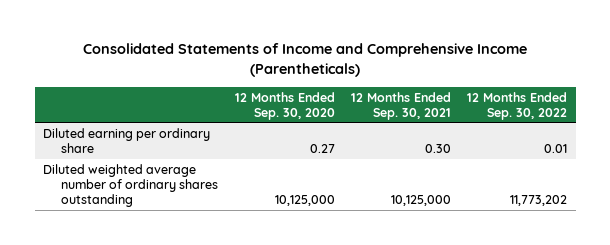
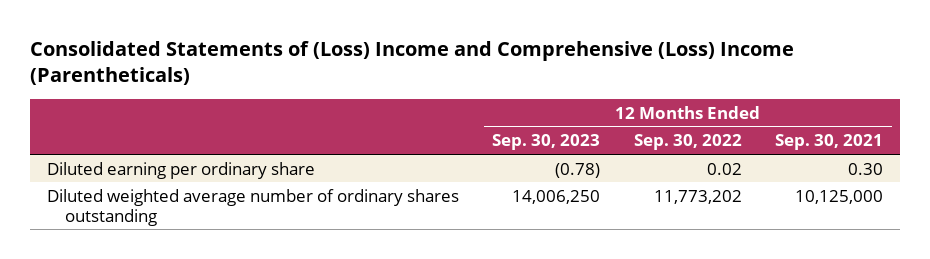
- Consolidated Statements of Income and Comprehensive Income (Parentheticals)
+ Consolidated Statements of (Loss) Income and Comprehensive (Loss) Income (Parentheticals)
- | 12 Months Ended Sep. 30, 2020 | 12 Months Ended Sep. 30, 2021 | 12 Months Ended Sep. 30, 2022
+ | 12 Months Ended Sep. 30, 2023 | 12 Months Ended Sep. 30, 2022 | 12 Months Ended Sep. 30, 2021
- Diluted earning per ordinary share | 0.27 | 0.30 | 0.01
+ Diluted earning per ordinary share | (0.78) | 0.02 | 0.30

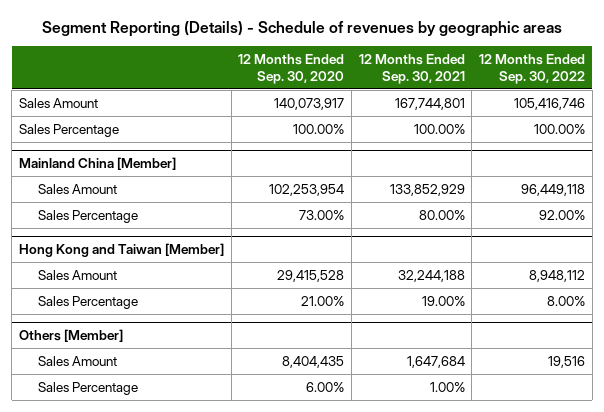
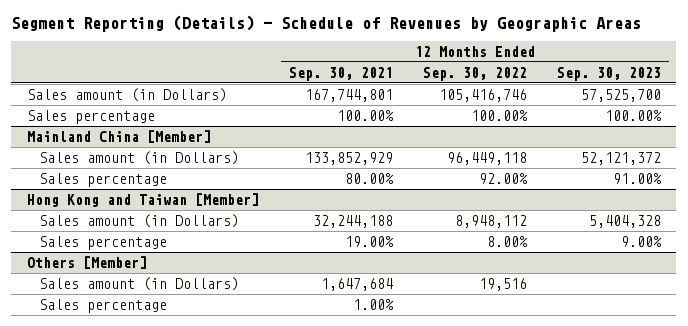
- Segment Reporting (Details) - Schedule of revenues by geographic areas
+ Segment Reporting (Details) - Schedule of Revenues by Geographic Areas
- | 12 Months Ended Sep. 30, 2020 | 12 Months Ended Sep. 30, 2021 | 12 Months Ended Sep. 30, 2022
+ | 12 Months Ended Sep. 30, 2021 | 12 Months Ended Sep. 30, 2022 | 12 Months Ended Sep. 30, 2023
- Sales Amount | 140,073,917 | 167,744,801 | 105,416,746
- Sales Percentage | 100.00% | 100.00% | 100.00%
+ Sales amount (in Dollars) | 167,744,801 | 105,416,746 | 57,525,700
+ Sales percentage | 100.00% | 100.00% | 100.00%
@ Mainland China [Member]
- Sales Amount | 102,253,954 | 133,852,929 | 96,449,118
- Sales Percentage | 73.00% | 80.00% | 92.00%
+ Sales amount (in Dollars) | 133,852,929 | 96,449,118 | 52,121,372
+ Sales percentage | 80.00% | 92.00% | 91.00%
@ Hong Kong and Taiwan [Member]
- Sales Amount | 29,415,528 | 32,244,188 | 8,948,112
- Sales Percentage | 21.00% | 19.00% | 8.00%
+ Sales amount (in Dollars) | 32,244,188 | 8,948,112 | 5,404,328
+ Sales percentage | 19.00% | 8.00% | 9.00%
@ Others [Member]
- Sales Amount | 8,404,435 | 1,647,684 | 19,516
- Sales Percentage | 6.00% | 1.00% |
+ Sales amount (in Dollars) | 1,647,684 | 19,516 |
+ Sales percentage | 1.00% | |

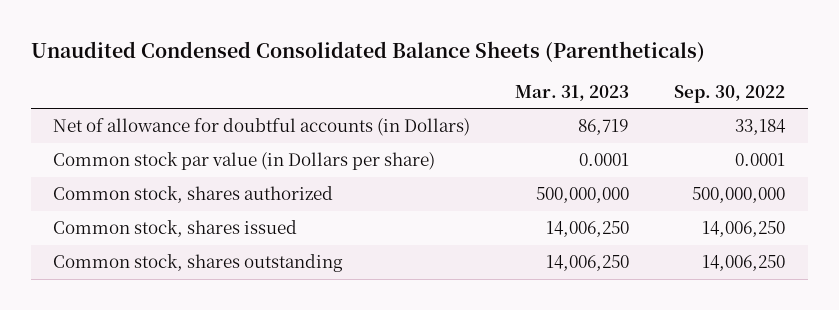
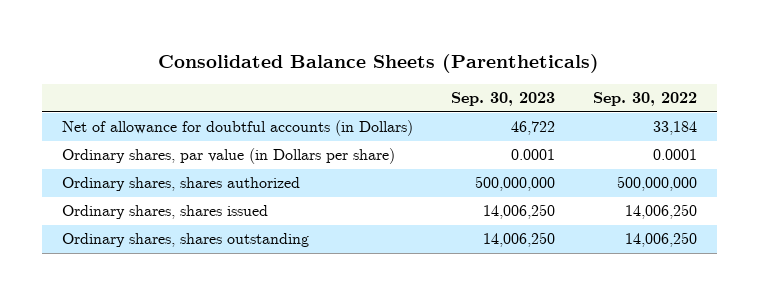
- Unaudited Condensed Consolidated Balance Sheets (Parentheticals)
+ Consolidated Balance Sheets (Parentheticals)
- | Mar. 31, 2023 | Sep. 30, 2022
+ | Sep. 30, 2023 | Sep. 30, 2022
- Common stock par value (in Dollars per share) | 0.0001 | 0.0001
- Common stock, shares authorized | 500,000,000 | 500,000,000
- Common stock, shares issued | 14,006,250 | 14,006,250
- Common stock, shares outstanding | 14,006,250 | 14,006,250
+ Ordinary shares, par value (in Dollars per share) | 0.0001 | 0.0001
+ Ordinary shares, shares authorized | 500,000,000 | 500,000,000
+ Ordinary shares, shares issued | 14,006,250 | 14,006,250
+ Ordinary shares, shares outstanding | 14,006,250 | 14,006,250

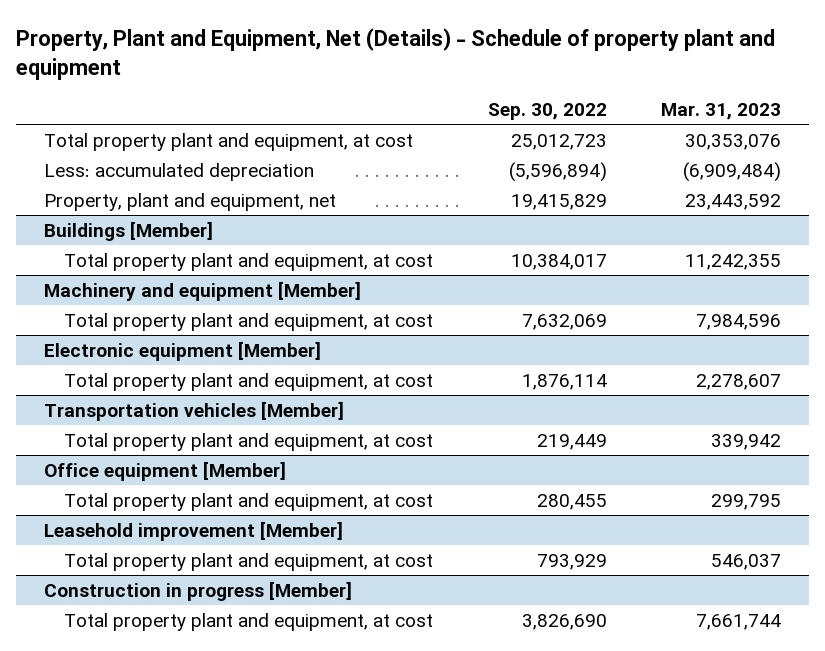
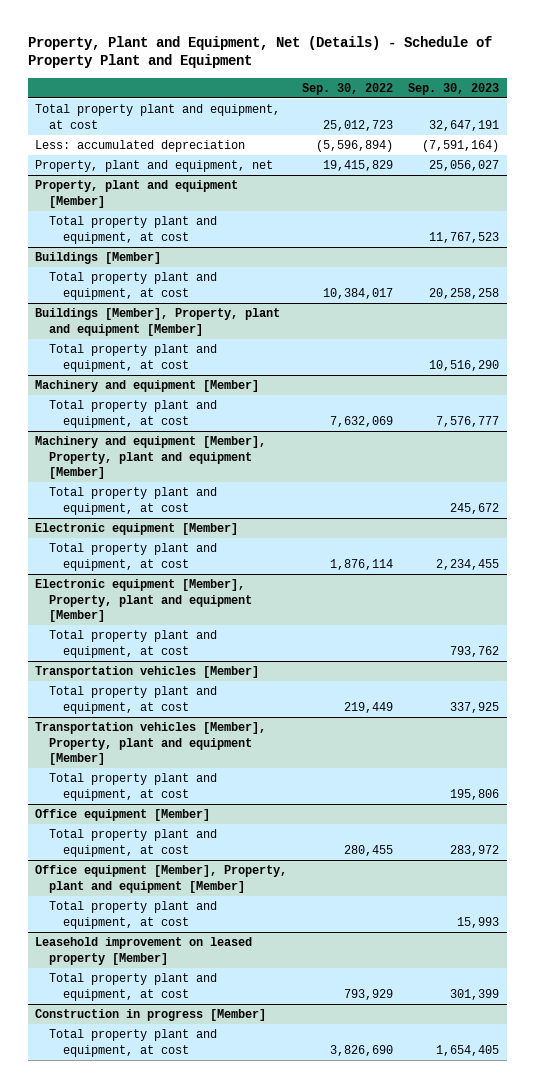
- Property, Plant and Equipment, Net (Details) - Schedule of property plant and equipment
+ Property, Plant and Equipment, Net (Details) - Schedule of Property Plant and Equipment
- | Sep. 30, 2022 | Mar. 31, 2023
+ | Sep. 30, 2022 | Sep. 30, 2023
+ Property, plant and equipment [Member]
+ Total property plant and equipment, at cost | | 11,767,523
+ Buildings [Member], Property, plant and equipment [Member]
+ Total property plant and equipment, at cost | | 10,516,290
+ Machinery and equipment [Member], Property, plant and equipment [Member]
+ Total property plant and equipment, at cost | | 245,672
+ Electronic equipment [Member], Property, plant and equipment [Member]
+ Total property plant and equipment, at cost | | 793,762
+ Transportation vehicles [Member], Property, plant and equipment [Member]
+ Total property plant and equipment, at cost | | 195,806
- Leasehold improvement [Member]
+ Office equipment [Member], Property, plant and equipment [Member]
+ Total property plant and equipment, at cost | | 15,993
+ Leasehold improvement on leased property [Member]

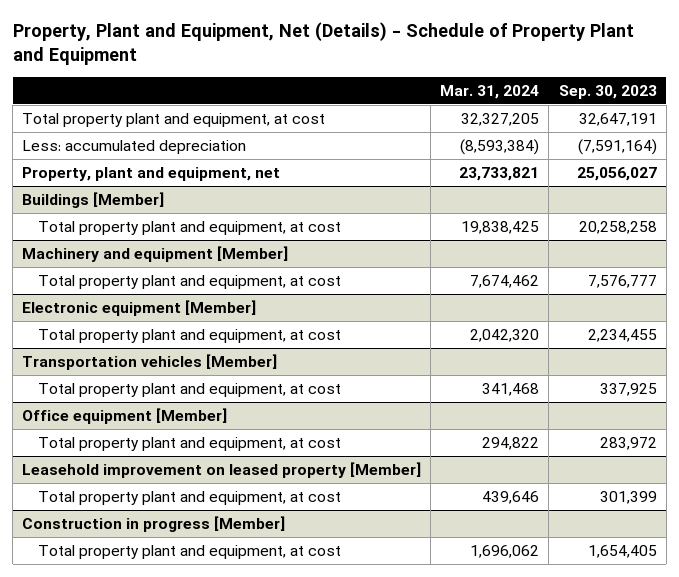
- | Sep. 30, 2022 | Sep. 30, 2023
+ | Mar. 31, 2024 | Sep. 30, 2023
- Property, plant and equipment [Member]
- Total property plant and equipment, at cost | | 11,767,523
- Buildings [Member], Property, plant and equipment [Member]
- Total property plant and equipment, at cost | | 10,516,290
- Machinery and equipment [Member], Property, plant and equipment [Member]
- Total property plant and equipment, at cost | | 245,672
- Electronic equipment [Member], Property, plant and equipment [Member]
- Total property plant and equipment, at cost | | 793,762
- Transportation vehicles [Member], Property, plant and equipment [Member]
- Total property plant and equipment, at cost | | 195,806
- Office equipment [Member], Property, plant and equipment [Member]
- Total property plant and equipment, at cost | | 15,993

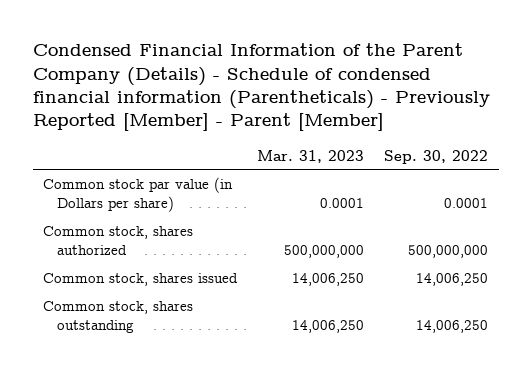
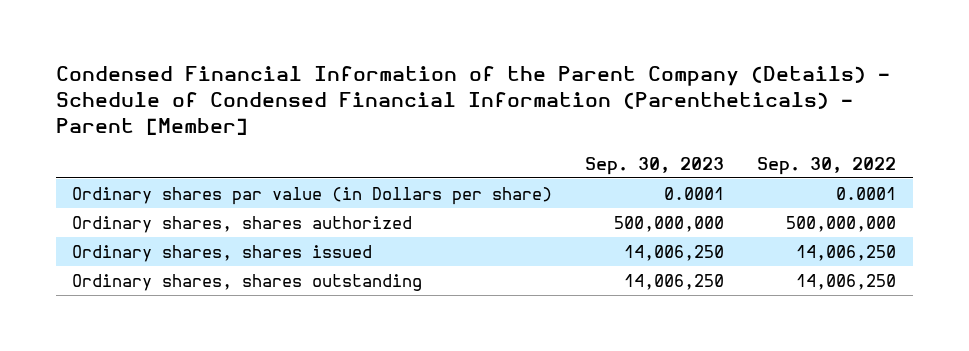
- Condensed Financial Information of the Parent Company (Details) - Schedule of condensed financial information (Parentheticals) - Previously Reported [Member] - Parent [Member]
+ Condensed Financial Information of the Parent Company (Details) - Schedule of Condensed Financial Information (Parentheticals) - Parent [Member]
- | Mar. 31, 2023 | Sep. 30, 2022
+ | Sep. 30, 2023 | Sep. 30, 2022
- Common stock par value (in Dollars per share) | 0.0001 | 0.0001
- Common stock, shares authorized | 500,000,000 | 500,000,000
- Common stock, shares issued | 14,006,250 | 14,006,250
- Common stock, shares outstanding | 14,006,250 | 14,006,250
+ Ordinary shares par value (in Dollars per share) | 0.0001 | 0.0001
+ Ordinary shares, shares authorized | 500,000,000 | 500,000,000
+ Ordinary shares, shares issued | 14,006,250 | 14,006,250
+ Ordinary shares, shares outstanding | 14,006,250 | 14,006,250

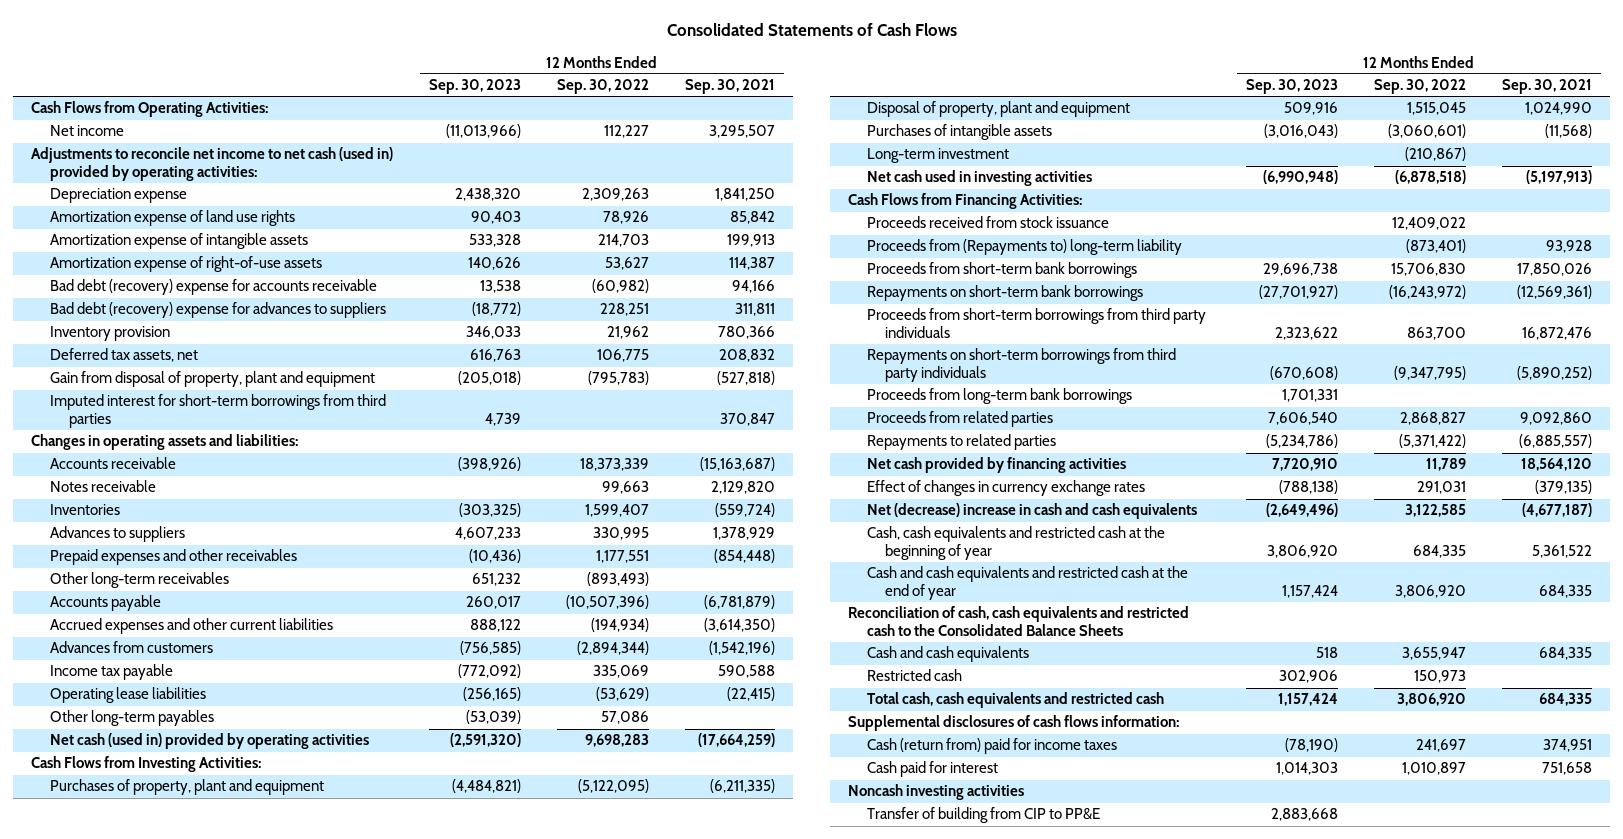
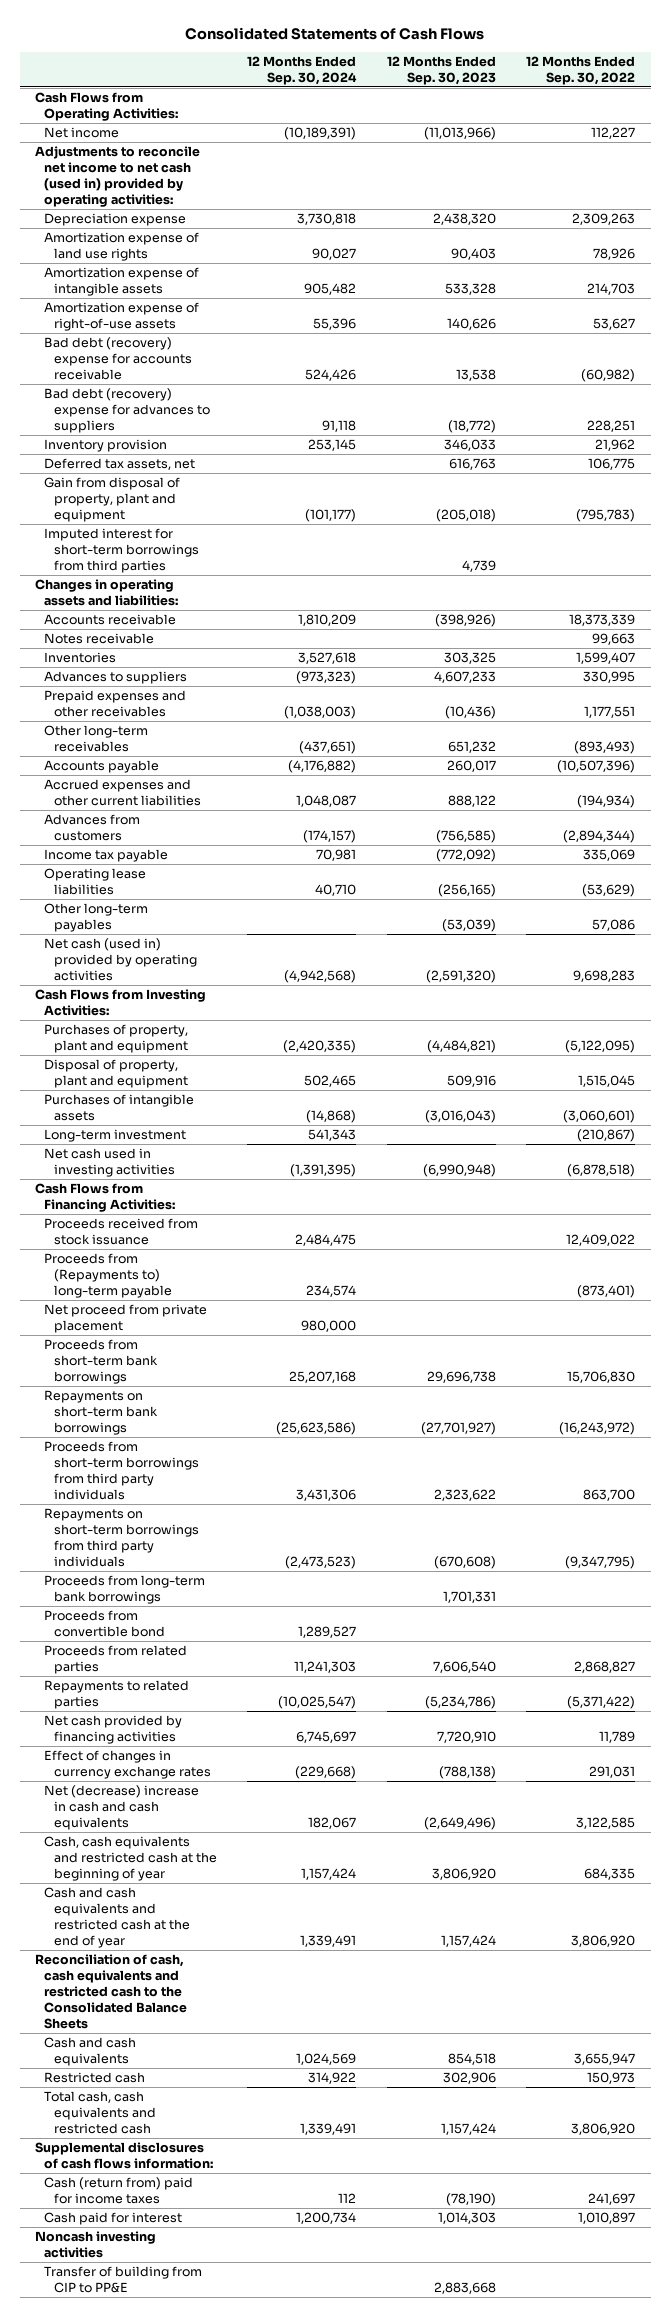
- | 12 Months Ended Sep. 30, 2023 | 12 Months Ended Sep. 30, 2022 | 12 Months Ended Sep. 30, 2021
+ | 12 Months Ended Sep. 30, 2024 | 12 Months Ended Sep. 30, 2023 | 12 Months Ended Sep. 30, 2022
- Inventories | (303,325) | 1,599,407 | (559,724)
+ Inventories | 3,527,618 | 303,325 | 1,599,407
- Proceeds from (Repayments to) long-term liability | | (873,401) | 93,928
+ Proceeds from (Repayments to) long-term payable | 234,574 | | (873,401)
+ Net proceed from private placement | 980,000 | |
+ Proceeds from convertible bond | 1,289,527 | |
- Cash and cash equivalents | 518 | 3,655,947 | 684,335
+ Cash and cash equivalents | 1,024,569 | 854,518 | 3,655,947

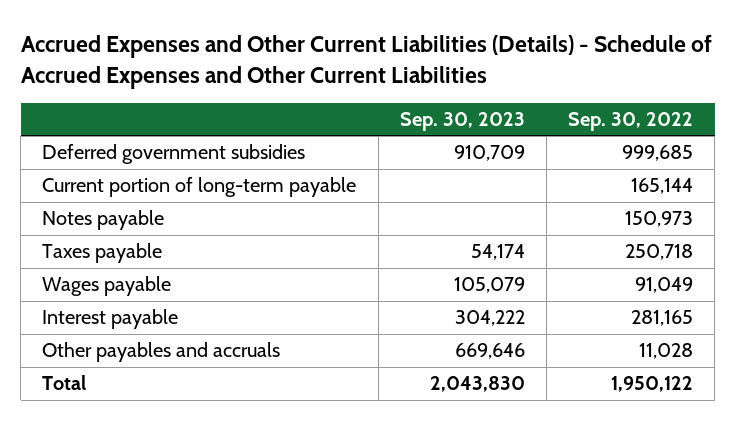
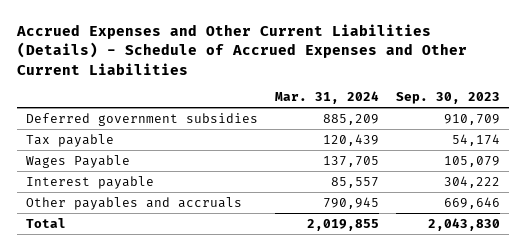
- | Sep. 30, 2023 | Sep. 30, 2022
+ | Mar. 31, 2024 | Sep. 30, 2023
- Current portion of long-term payable | | 165,144
- Notes payable | | 150,973
- Taxes payable | 54,174 | 250,718
- Wages payable | 105,079 | 91,049
+ Tax payable | 120,439 | 54,174
+ Wages Payable | 137,705 | 105,079

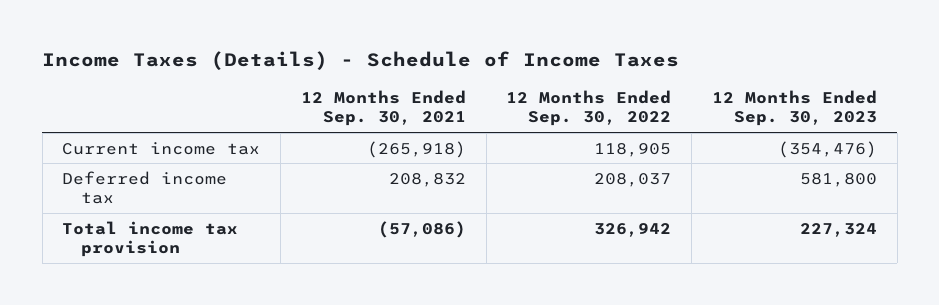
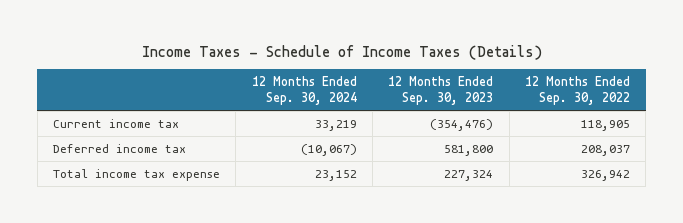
- Income Taxes (Details) - Schedule of Income Taxes
+ Income Taxes - Schedule of Income Taxes (Details)
- | 12 Months Ended Sep. 30, 2021 | 12 Months Ended Sep. 30, 2022 | 12 Months Ended Sep. 30, 2023
+ | 12 Months Ended Sep. 30, 2024 | 12 Months Ended Sep. 30, 2023 | 12 Months Ended Sep. 30, 2022
- Total income tax provision | (57,086) | 326,942 | 227,324
+ Total income tax expense | 23,152 | 227,324 | 326,942

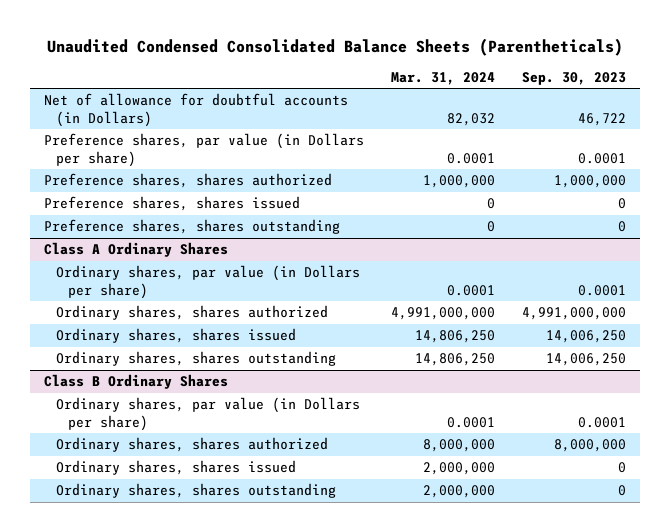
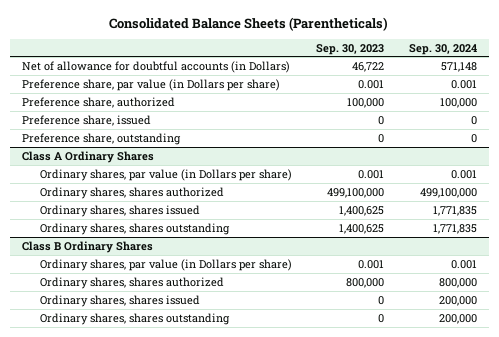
- Unaudited Condensed Consolidated Balance Sheets (Parentheticals)
+ Consolidated Balance Sheets (Parentheticals)
- | Mar. 31, 2024 | Sep. 30, 2023
+ | Sep. 30, 2023 | Sep. 30, 2024
- Preference shares, par value (in Dollars per share) | 0.0001 | 0.0001
- Preference shares, shares authorized | 1,000,000 | 1,000,000
- Preference shares, shares issued | 0 | 0
- Preference shares, shares outstanding | 0 | 0
+ Preference share, par value (in Dollars per share) | 0.001 | 0.001
+ Preference share, authorized | 100,000 | 100,000
+ Preference share, issued | 0 | 0
+ Preference share, outstanding | 0 | 0
@ Class A Ordinary Shares
- Ordinary shares, par value (in Dollars per share) | 0.0001 | 0.0001
- Ordinary shares, shares authorized | 4,991,000,000 | 4,991,000,000
- Ordinary shares, shares issued | 14,806,250 | 14,006,250
- Ordinary shares, shares outstanding | 14,806,250 | 14,006,250
+ Ordinary shares, par value (in Dollars per share) | 0.001 | 0.001
+ Ordinary shares, shares authorized | 499,100,000 | 499,100,000
+ Ordinary shares, shares issued | 1,400,625 | 1,771,835
+ Ordinary shares, shares outstanding | 1,400,625 | 1,771,835
@ Class B Ordinary Shares
- Ordinary shares, par value (in Dollars per share) | 0.0001 | 0.0001
- Ordinary shares, shares authorized | 8,000,000 | 8,000,000
+ Ordinary shares, par value (in Dollars per share) | 0.001 | 0.001
+ Ordinary shares, shares authorized | 800,000 | 800,000

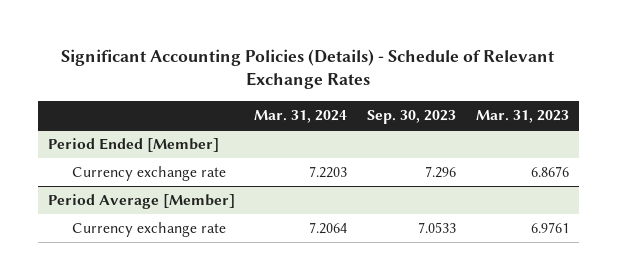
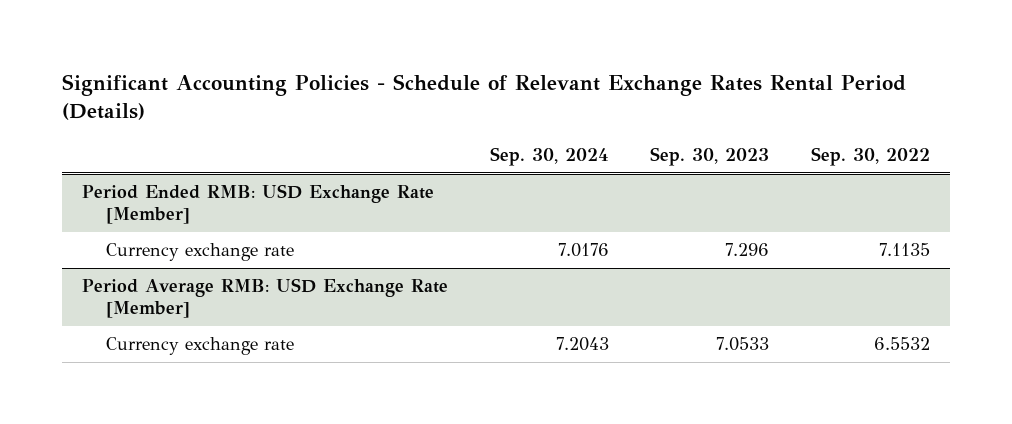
- Significant Accounting Policies (Details) - Schedule of Relevant Exchange Rates
+ Significant Accounting Policies - Schedule of Relevant Exchange Rates Rental Period (Details)
- | Mar. 31, 2024 | Sep. 30, 2023 | Mar. 31, 2023
+ | Sep. 30, 2024 | Sep. 30, 2023 | Sep. 30, 2022
- Period Ended [Member]
+ Period Ended RMB: USD Exchange Rate [Member]
- Period Average [Member]
+ Period Average RMB: USD Exchange Rate [Member]

